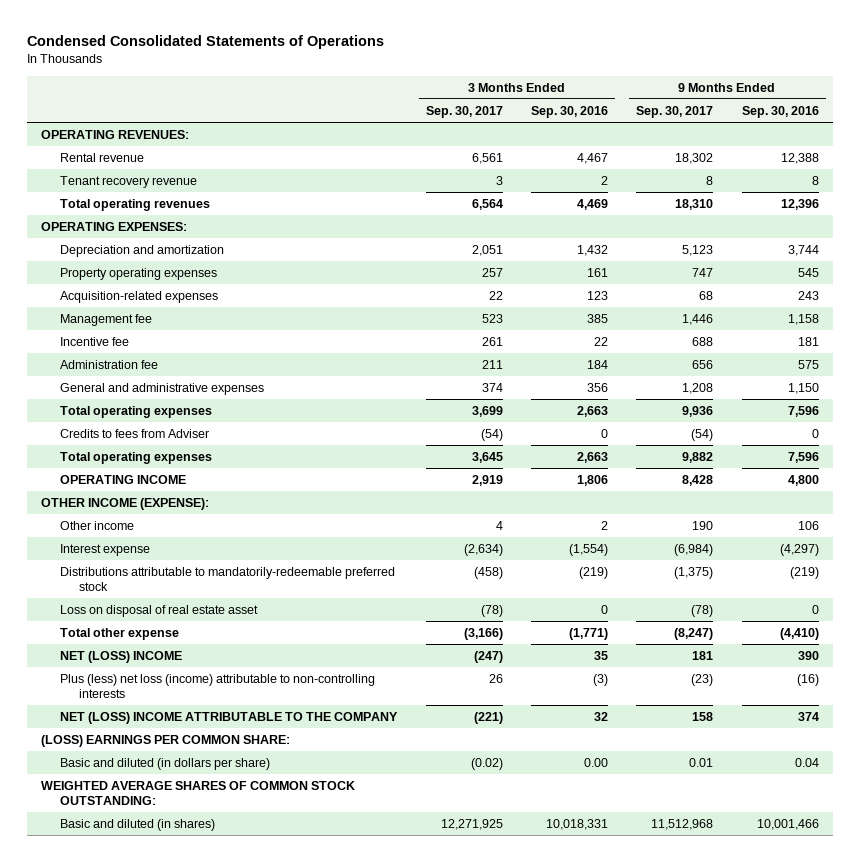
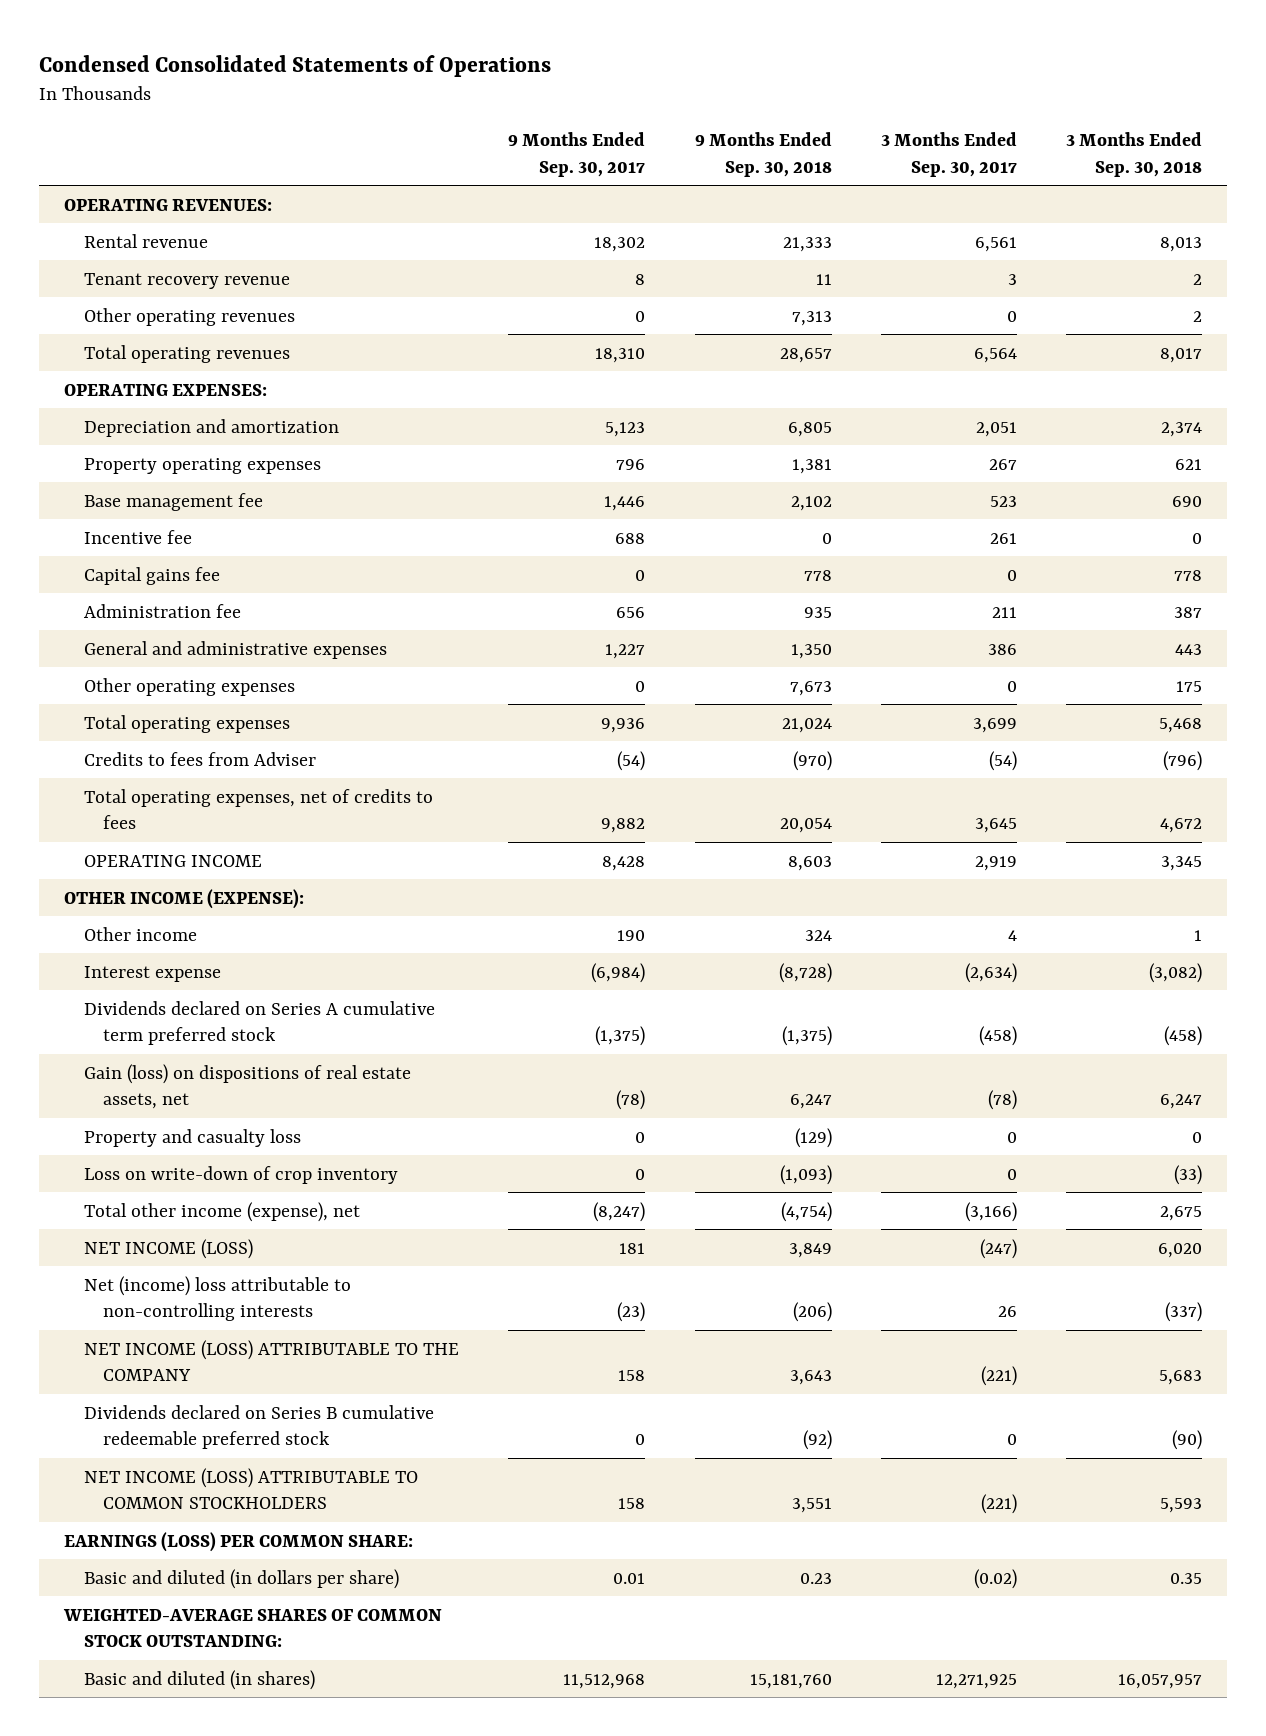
- | 3 Months Ended Sep. 30, 2017 | 3 Months Ended Sep. 30, 2016 | 9 Months Ended Sep. 30, 2017 | 9 Months Ended Sep. 30, 2016
+ | 9 Months Ended Sep. 30, 2017 | 9 Months Ended Sep. 30, 2018 | 3 Months Ended Sep. 30, 2017 | 3 Months Ended Sep. 30, 2018
+ Other operating revenues | 0 | 7,313 | 0 | 2
- Property operating expenses | 257 | 161 | 747 | 545
- Acquisition-related expenses | 22 | 123 | 68 | 243
- Management fee | 523 | 385 | 1,446 | 1,158
+ Property operating expenses | 796 | 1,381 | 267 | 621
+ Base management fee | 1,446 | 2,102 | 523 | 690
+ Capital gains fee | 0 | 778 | 0 | 778
- General and administrative expenses | 374 | 356 | 1,208 | 1,150
+ General and administrative expenses | 1,227 | 1,350 | 386 | 443
+ Other operating expenses | 0 | 7,673 | 0 | 175
- Total operating expenses | 3,645 | 2,663 | 9,882 | 7,596
+ Total operating expenses, net of credits to fees | 9,882 | 20,054 | 3,645 | 4,672
- Distributions attributable to mandatorily-redeemable preferred stock | (458) | (219) | (1,375) | (219)
- Loss on disposal of real estate asset | (78) | 0 | (78) | 0
- Total other expense | (3,166) | (1,771) | (8,247) | (4,410)
- NET (LOSS) INCOME | (247) | 35 | 181 | 390
- Plus (less) net loss (income) attributable to non-controlling interests | 26 | (3) | (23) | (16)
- NET (LOSS) INCOME ATTRIBUTABLE TO THE COMPANY | (221) | 32 | 158 | 374
- (LOSS) EARNINGS PER COMMON SHARE:
+ Dividends declared on Series A cumulative term preferred stock | (1,375) | (1,375) | (458) | (458)
+ Gain (loss) on dispositions of real estate assets, net | (78) | 6,247 | (78) | 6,247
+ Property and casualty loss | 0 | (129) | 0 | 0
+ Loss on write-down of crop inventory | 0 | (1,093) | 0 | (33)
+ Total other income (expense), net | (8,247) | (4,754) | (3,166) | 2,675
+ NET INCOME (LOSS) | 181 | 3,849 | (247) | 6,020
+ Net (income) loss attributable to non-controlling interests | (23) | (206) | 26 | (337)
+ NET INCOME (LOSS) ATTRIBUTABLE TO THE COMPANY | 158 | 3,643 | (221) | 5,683
+ Dividends declared on Series B cumulative redeemable preferred stock | 0 | (92) | 0 | (90)
+ NET INCOME (LOSS) ATTRIBUTABLE TO COMMON STOCKHOLDERS | 158 | 3,551 | (221) | 5,593
+ EARNINGS (LOSS) PER COMMON SHARE:
- WEIGHTED AVERAGE SHARES OF COMMON STOCK OUTSTANDING:
+ WEIGHTED-AVERAGE SHARES OF COMMON STOCK OUTSTANDING:

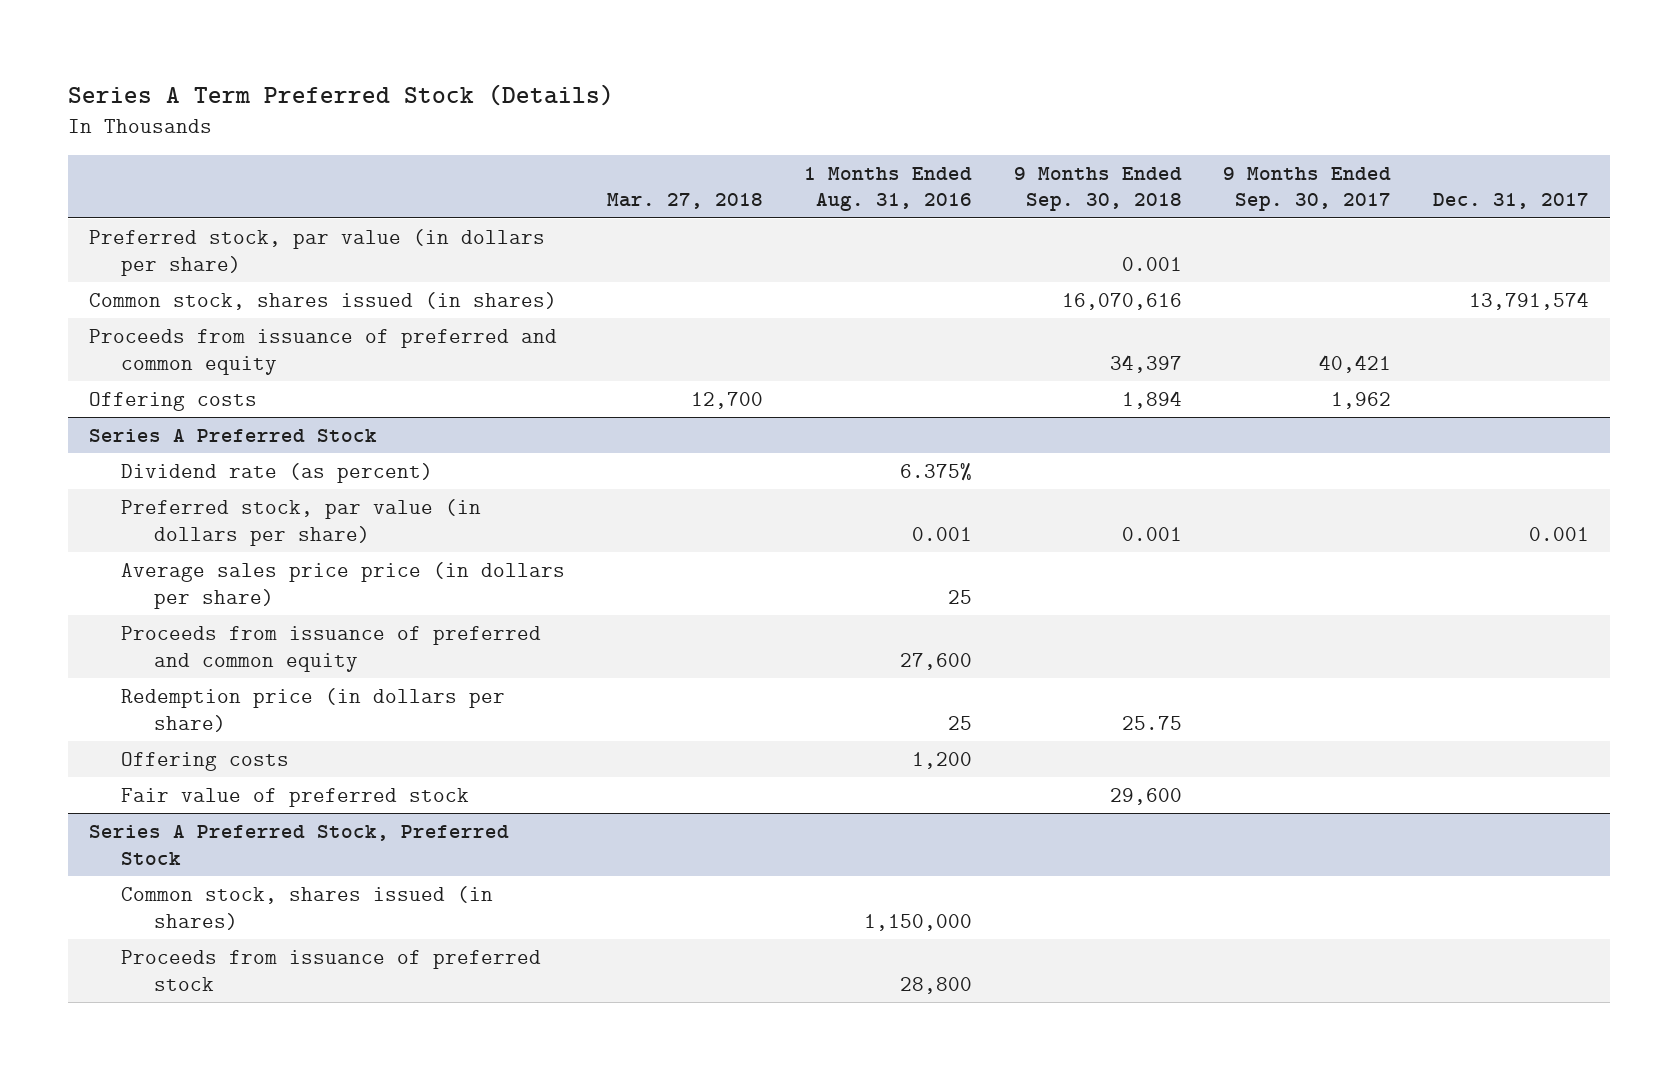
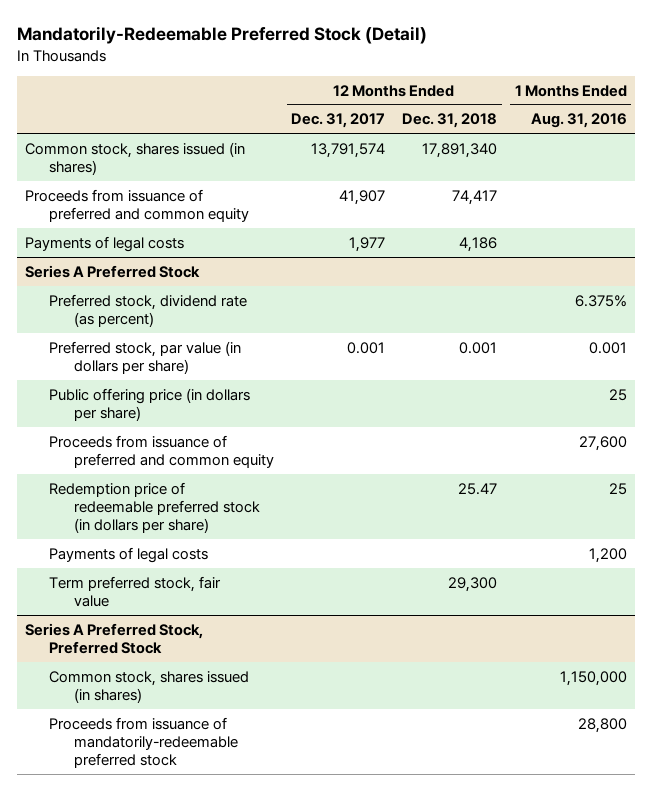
- Series A Term Preferred Stock (Details)
+ Mandatorily-Redeemable Preferred Stock (Detail)
- | Mar. 27, 2018 | 1 Months Ended Aug. 31, 2016 | 9 Months Ended Sep. 30, 2018 | 9 Months Ended Sep. 30, 2017 | Dec. 31, 2017
+ | 12 Months Ended Dec. 31, 2017 | 12 Months Ended Dec. 31, 2018 | 1 Months Ended Aug. 31, 2016
- Preferred stock, par value (in dollars per share) | | | 0.001 | |
- Offering costs | 12,700 | | 1,894 | 1,962 |
+ Payments of legal costs | 1,977 | 4,186 |
@ Series A Preferred Stock
- Dividend rate (as percent) | | 6.375% | | |
+ Preferred stock, dividend rate (as percent) | | | 6.375%
- Average sales price price (in dollars per share) | | 25 | | |
+ Public offering price (in dollars per share) | | | 25
- Redemption price (in dollars per share) | | 25 | 25.75 | |
- Offering costs | | 1,200 | | |
- Fair value of preferred stock | | | 29,600 | |
+ Redemption price of redeemable preferred stock (in dollars per share) | | 25.47 | 25
+ Payments of legal costs | | | 1,200
+ Term preferred stock, fair value | | 29,300 |
@ Series A Preferred Stock, Preferred Stock
- Proceeds from issuance of preferred stock | | 28,800 | | |
+ Proceeds from issuance of mandatorily-redeemable preferred stock | | | 28,800

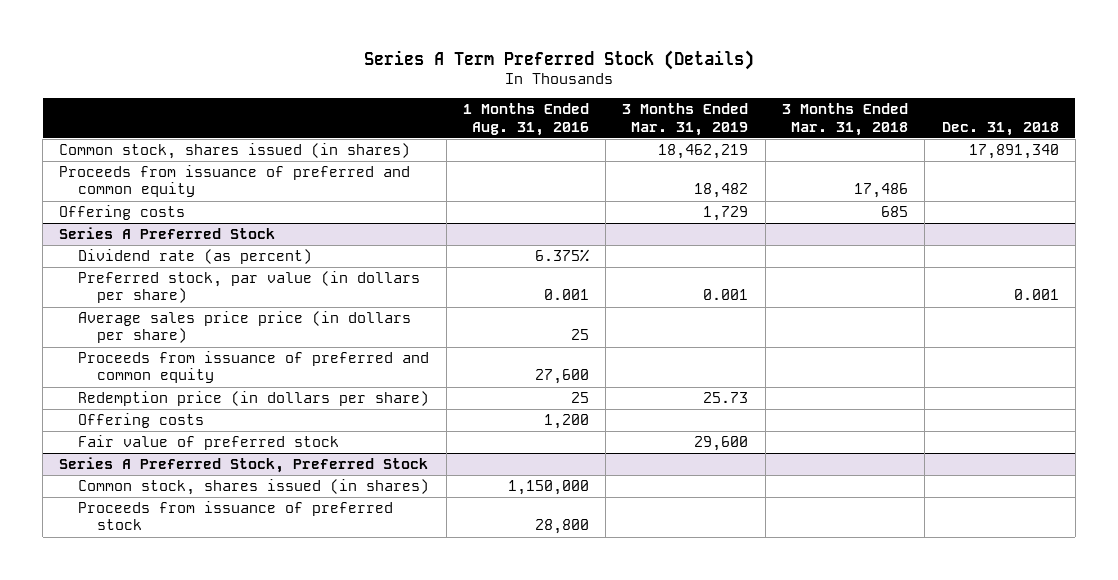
- Mandatorily-Redeemable Preferred Stock (Detail)
+ Series A Term Preferred Stock (Details)
- | 12 Months Ended Dec. 31, 2017 | 12 Months Ended Dec. 31, 2018 | 1 Months Ended Aug. 31, 2016
+ | 1 Months Ended Aug. 31, 2016 | 3 Months Ended Mar. 31, 2019 | 3 Months Ended Mar. 31, 2018 | Dec. 31, 2018
- Payments of legal costs | 1,977 | 4,186 |
+ Offering costs | | 1,729 | 685 |
@ Series A Preferred Stock
- Preferred stock, dividend rate (as percent) | | | 6.375%
+ Dividend rate (as percent) | 6.375% | | |
- Public offering price (in dollars per share) | | | 25
+ Average sales price price (in dollars per share) | 25 | | |
- Redemption price of redeemable preferred stock (in dollars per share) | | 25.47 | 25
- Payments of legal costs | | | 1,200
- Term preferred stock, fair value | | 29,300 |
+ Redemption price (in dollars per share) | 25 | 25.73 | |
+ Offering costs | 1,200 | | |
+ Fair value of preferred stock | | 29,600 | |
@ Series A Preferred Stock, Preferred Stock
- Proceeds from issuance of mandatorily-redeemable preferred stock | | | 28,800
+ Proceeds from issuance of preferred stock | 28,800 | | |

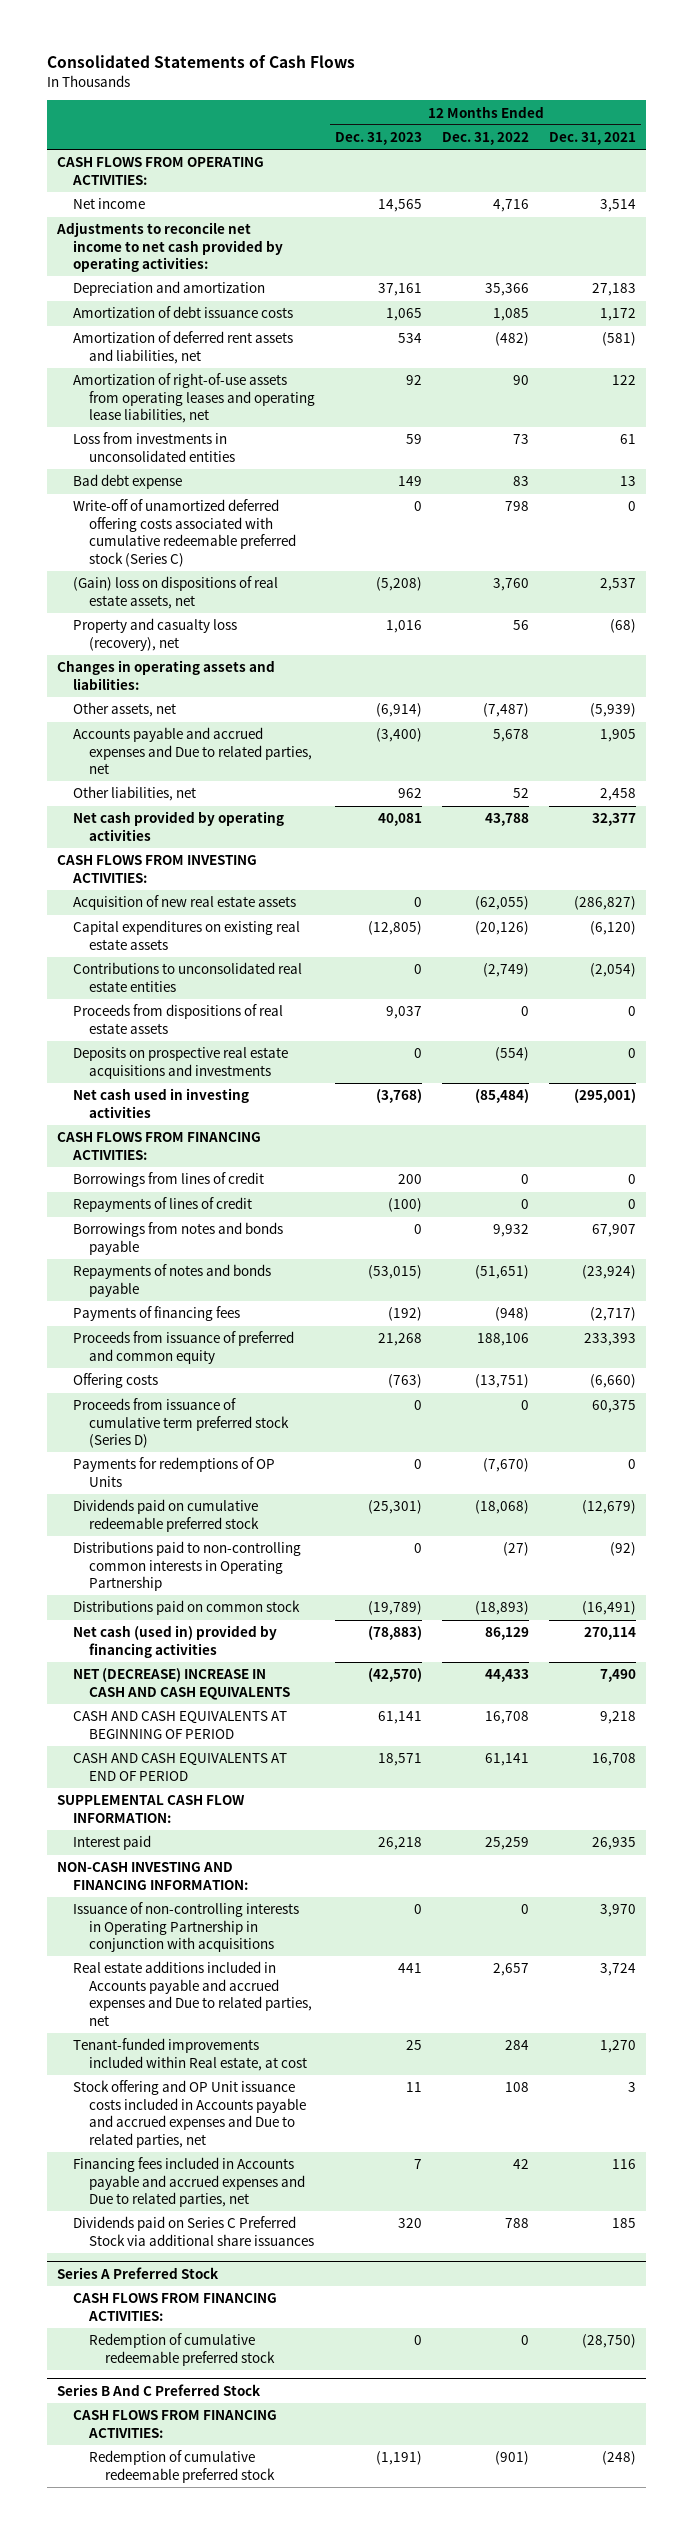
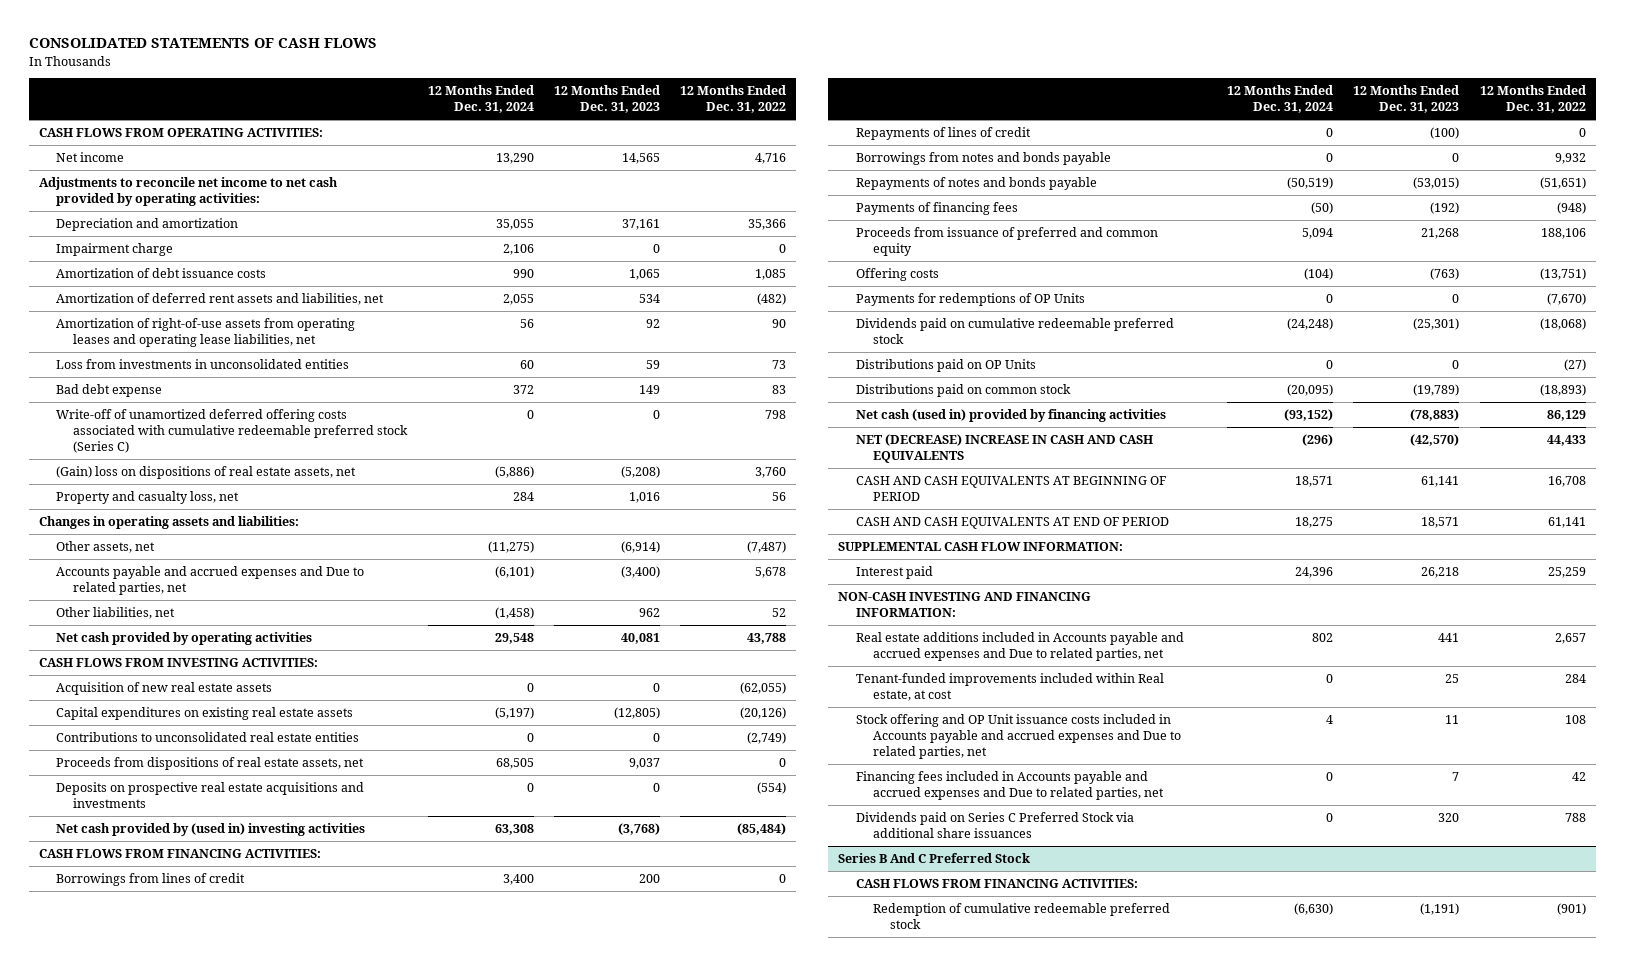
- Consolidated Statements of Cash Flows
+ CONSOLIDATED STATEMENTS OF CASH FLOWS
- | 12 Months Ended Dec. 31, 2023 | 12 Months Ended Dec. 31, 2022 | 12 Months Ended Dec. 31, 2021
+ | 12 Months Ended Dec. 31, 2024 | 12 Months Ended Dec. 31, 2023 | 12 Months Ended Dec. 31, 2022
+ Impairment charge | 2,106 | 0 | 0
- Property and casualty loss (recovery), net | 1,016 | 56 | (68)
+ Property and casualty loss, net | 284 | 1,016 | 56
- Proceeds from dispositions of real estate assets | 9,037 | 0 | 0
+ Proceeds from dispositions of real estate assets, net | 68,505 | 9,037 | 0
- Net cash used in investing activities | (3,768) | (85,484) | (295,001)
+ Net cash provided by (used in) investing activities | 63,308 | (3,768) | (85,484)
- Proceeds from issuance of cumulative term preferred stock (Series D) | 0 | 0 | 60,375
- Distributions paid to non-controlling common interests in Operating Partnership | 0 | (27) | (92)
+ Distributions paid on OP Units | 0 | 0 | (27)
- Issuance of non-controlling interests in Operating Partnership in conjunction with acquisitions | 0 | 0 | 3,970
- Series A Preferred Stock
- CASH FLOWS FROM FINANCING ACTIVITIES:
- Redemption of cumulative redeemable preferred stock | 0 | 0 | (28,750)

